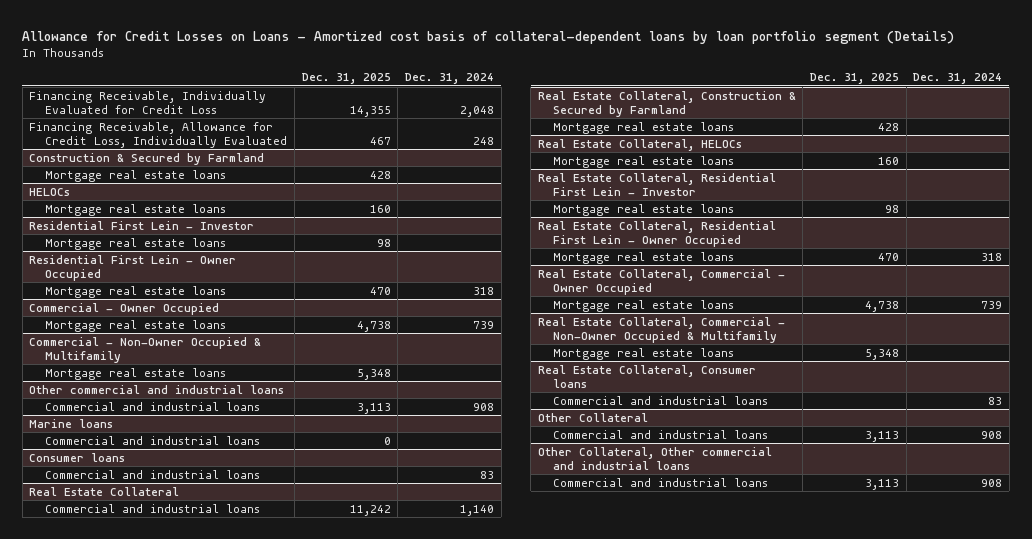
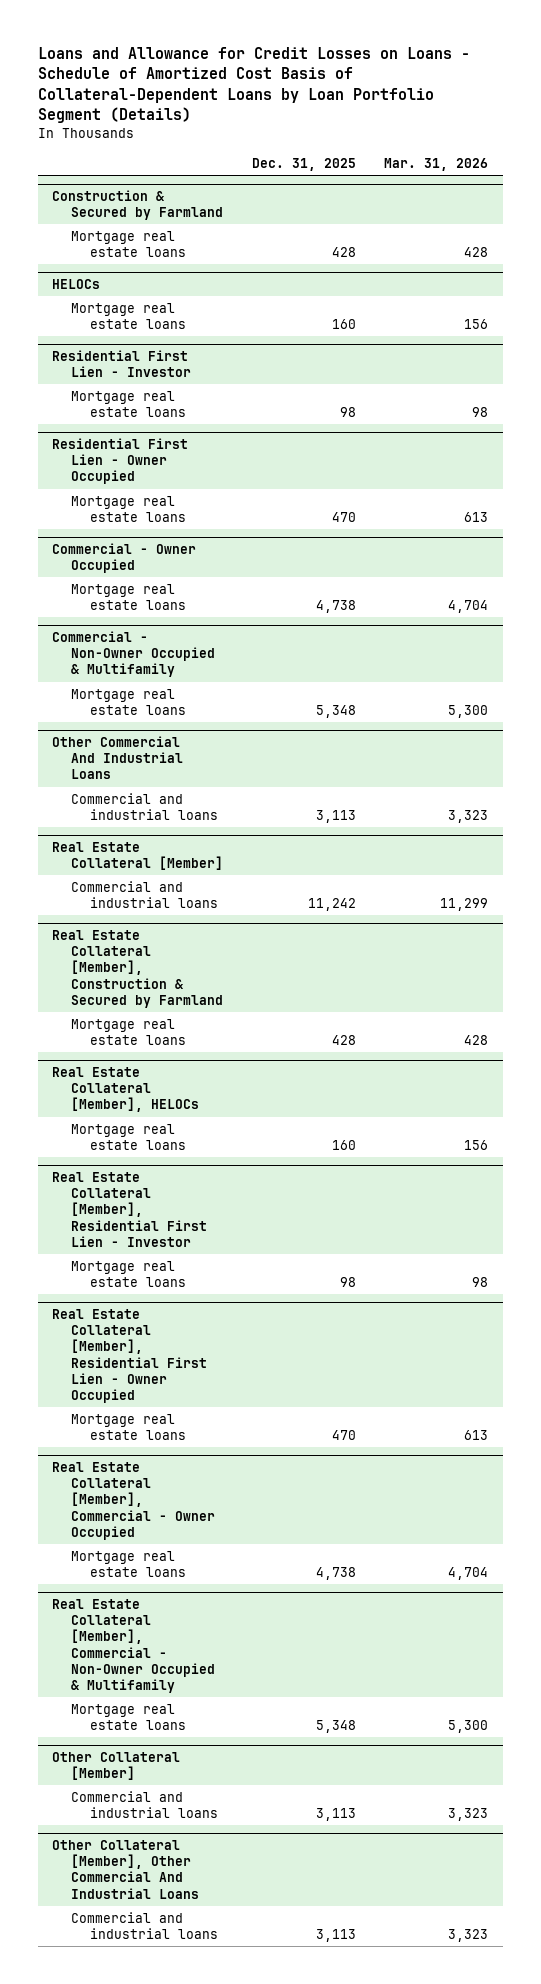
- Allowance for Credit Losses on Loans - Amortized cost basis of collateral-dependent loans by loan portfolio segment (Details)
+ Loans and Allowance for Credit Losses on Loans - Schedule of Amortized Cost Basis of Collateral-Dependent Loans by Loan Portfolio Segment (Details)
- | Dec. 31, 2025 | Dec. 31, 2024
+ | Dec. 31, 2025 | Mar. 31, 2026
- Financing Receivable, Individually Evaluated for Credit Loss | 14,355 | 2,048
- Financing Receivable, Allowance for Credit Loss, Individually Evaluated | 467 | 248
- Residential First Lein - Investor
+ Residential First Lien - Investor
- Residential First Lein - Owner Occupied
+ Residential First Lien - Owner Occupied
- Other commercial and industrial loans
+ Other Commercial And Industrial Loans
- Marine loans
- Commercial and industrial loans | 0 |
- Consumer loans
- Commercial and industrial loans | | 83
- Real Estate Collateral
+ Real Estate Collateral [Member]
- Real Estate Collateral, Construction & Secured by Farmland
+ Real Estate Collateral [Member], Construction & Secured by Farmland
- Real Estate Collateral, HELOCs
+ Real Estate Collateral [Member], HELOCs
- Real Estate Collateral, Residential First Lein - Investor
+ Real Estate Collateral [Member], Residential First Lien - Investor
- Real Estate Collateral, Residential First Lein - Owner Occupied
+ Real Estate Collateral [Member], Residential First Lien - Owner Occupied
- Real Estate Collateral, Commercial - Owner Occupied
+ Real Estate Collateral [Member], Commercial - Owner Occupied
- Real Estate Collateral, Commercial - Non-Owner Occupied & Multifamily
+ Real Estate Collateral [Member], Commercial - Non-Owner Occupied & Multifamily
- Real Estate Collateral, Consumer loans
- Commercial and industrial loans | | 83
- Other Collateral
+ Other Collateral [Member]
- Other Collateral, Other commercial and industrial loans
+ Other Collateral [Member], Other Commercial And Industrial Loans

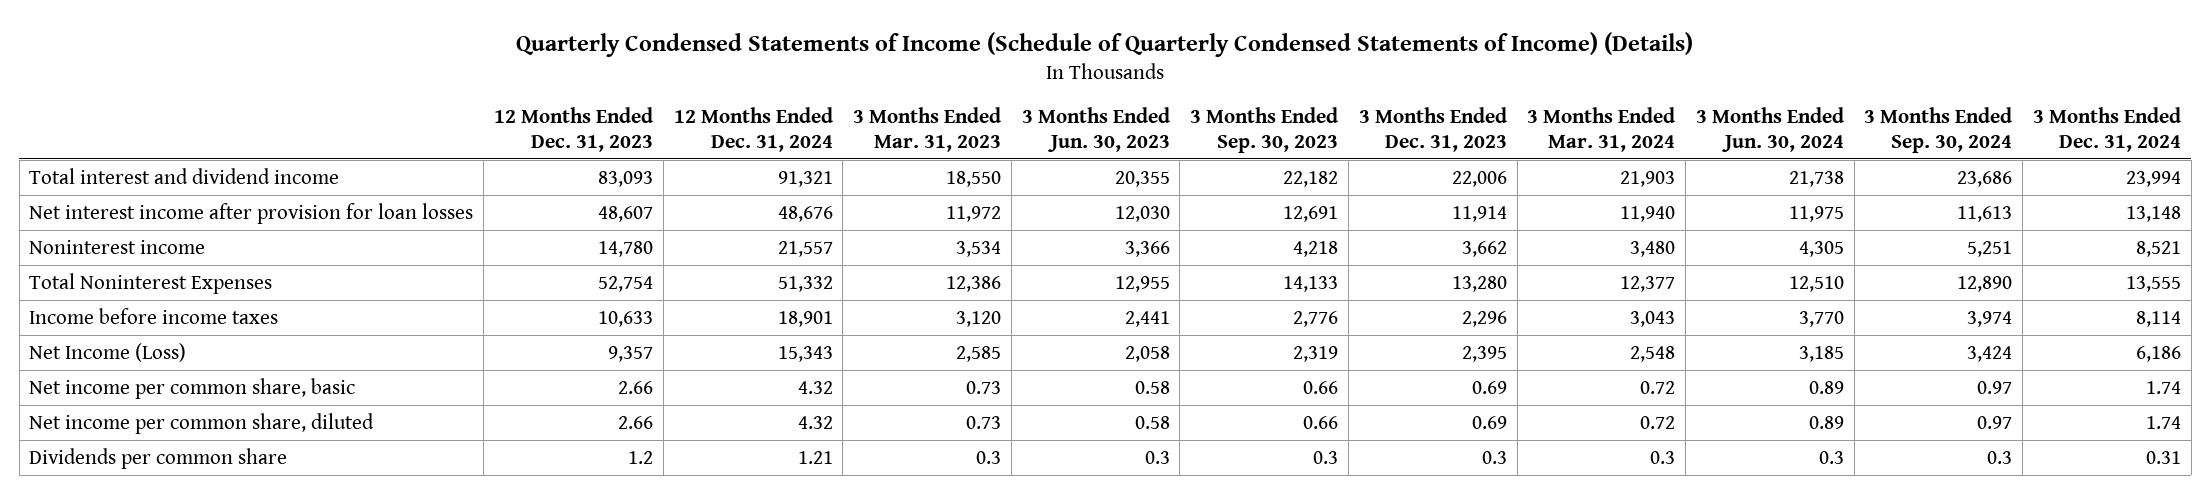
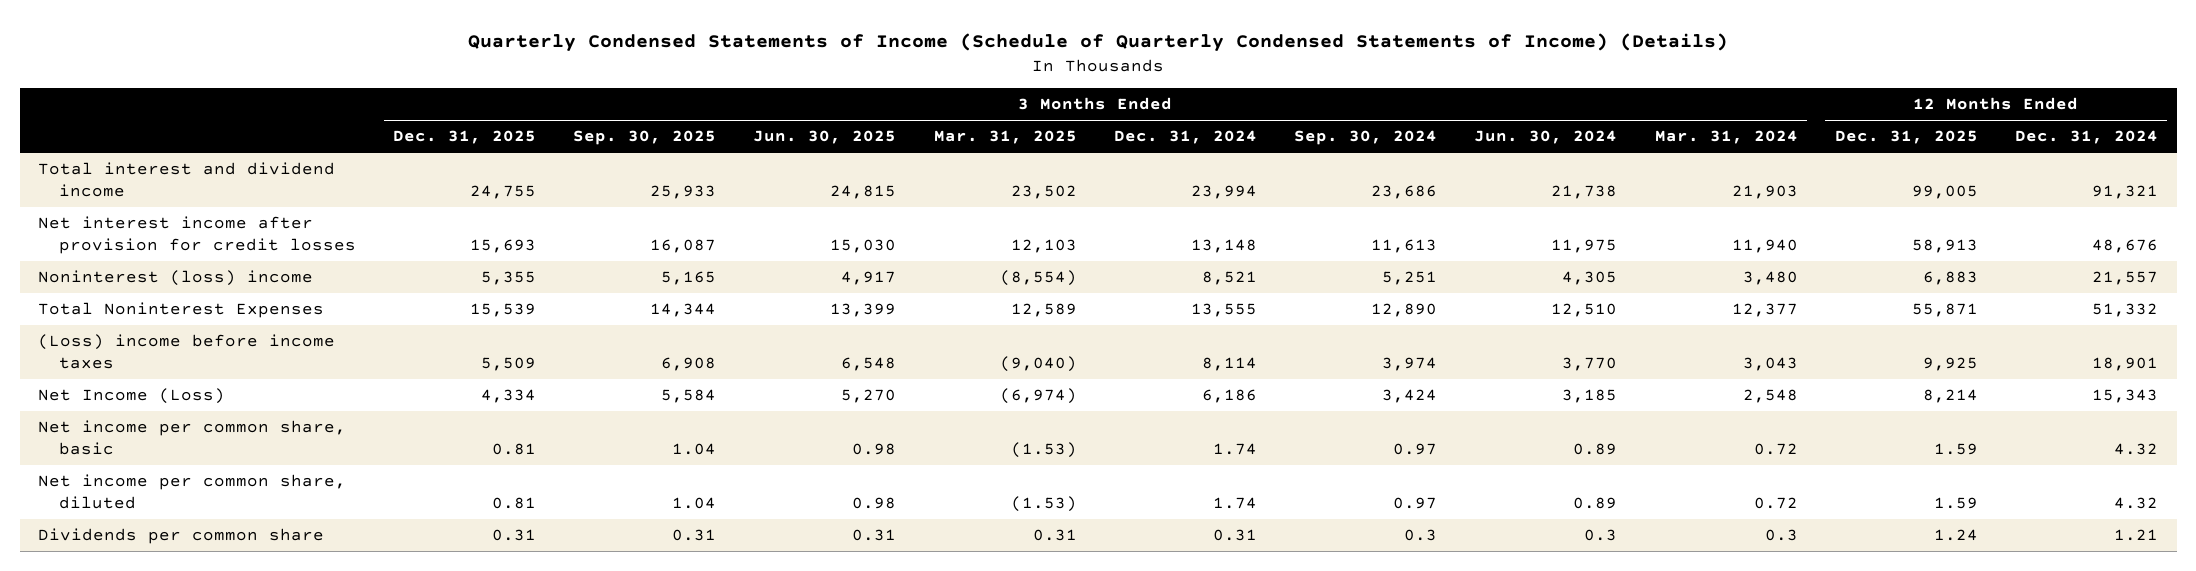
- | 12 Months Ended Dec. 31, 2023 | 12 Months Ended Dec. 31, 2024 | 3 Months Ended Mar. 31, 2023 | 3 Months Ended Jun. 30, 2023 | 3 Months Ended Sep. 30, 2023 | 3 Months Ended Dec. 31, 2023 | 3 Months Ended Mar. 31, 2024 | 3 Months Ended Jun. 30, 2024 | 3 Months Ended Sep. 30, 2024 | 3 Months Ended Dec. 31, 2024
+ | 3 Months Ended Dec. 31, 2025 | 3 Months Ended Sep. 30, 2025 | 3 Months Ended Jun. 30, 2025 | 3 Months Ended Mar. 31, 2025 | 3 Months Ended Dec. 31, 2024 | 3 Months Ended Sep. 30, 2024 | 3 Months Ended Jun. 30, 2024 | 3 Months Ended Mar. 31, 2024 | 12 Months Ended Dec. 31, 2025 | 12 Months Ended Dec. 31, 2024
- Net interest income after provision for loan losses | 48,607 | 48,676 | 11,972 | 12,030 | 12,691 | 11,914 | 11,940 | 11,975 | 11,613 | 13,148
- Noninterest income | 14,780 | 21,557 | 3,534 | 3,366 | 4,218 | 3,662 | 3,480 | 4,305 | 5,251 | 8,521
+ Net interest income after provision for credit losses | 15,693 | 16,087 | 15,030 | 12,103 | 13,148 | 11,613 | 11,975 | 11,940 | 58,913 | 48,676
+ Noninterest (loss) income | 5,355 | 5,165 | 4,917 | (8,554) | 8,521 | 5,251 | 4,305 | 3,480 | 6,883 | 21,557
- Income before income taxes | 10,633 | 18,901 | 3,120 | 2,441 | 2,776 | 2,296 | 3,043 | 3,770 | 3,974 | 8,114
+ (Loss) income before income taxes | 5,509 | 6,908 | 6,548 | (9,040) | 8,114 | 3,974 | 3,770 | 3,043 | 9,925 | 18,901

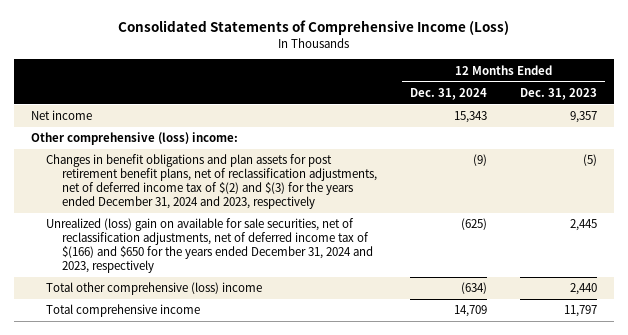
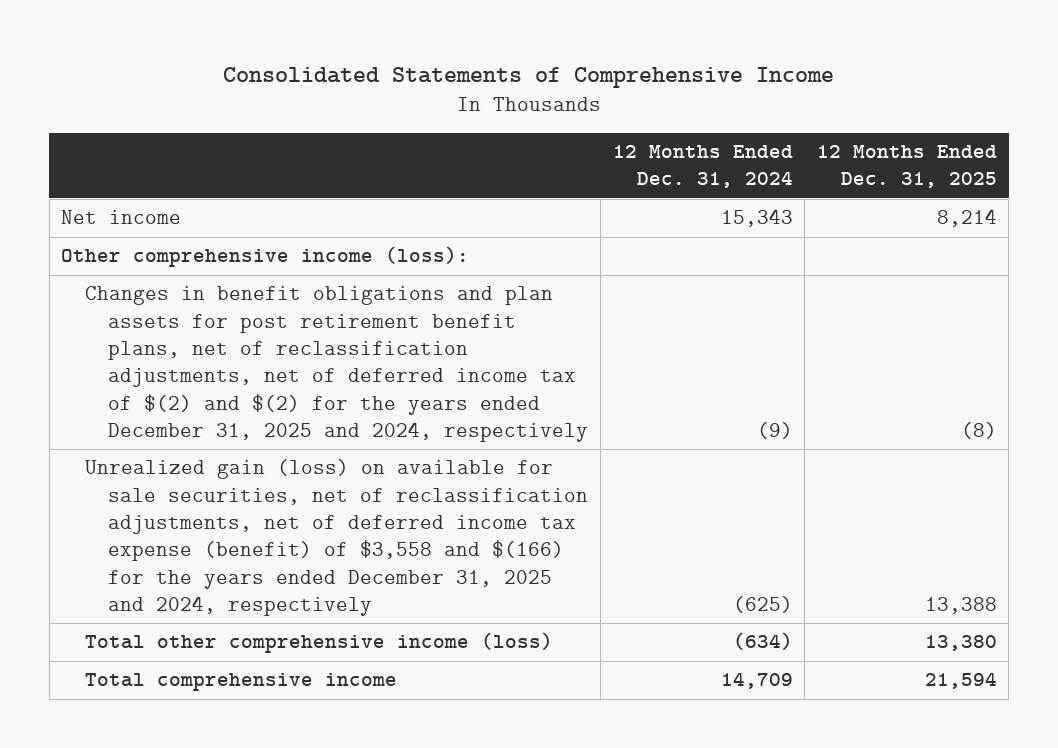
- Consolidated Statements of Comprehensive Income (Loss)
+ Consolidated Statements of Comprehensive Income
- | 12 Months Ended Dec. 31, 2024 | 12 Months Ended Dec. 31, 2023
+ | 12 Months Ended Dec. 31, 2024 | 12 Months Ended Dec. 31, 2025
- Other comprehensive (loss) income:
- Changes in benefit obligations and plan assets for post retirement benefit plans, net of reclassification adjustments, net of deferred income tax of $(2) and $(3) for the years ended December 31, 2024 and 2023, respectively | (9) | (5)
- Unrealized (loss) gain on available for sale securities, net of reclassification adjustments, net of deferred income tax of $(166) and $650 for the years ended December 31, 2024 and 2023, respectively | (625) | 2,445
- Total other comprehensive (loss) income | (634) | 2,440
+ Other comprehensive income (loss):
+ Changes in benefit obligations and plan assets for post retirement benefit plans, net of reclassification adjustments, net of deferred income tax of $(2) and $(2) for the years ended December 31, 2025 and 2024, respectively | (9) | (8)
+ Unrealized gain (loss) on available for sale securities, net of reclassification adjustments, net of deferred income tax expense (benefit) of $3,558 and $(166) for the years ended December 31, 2025 and 2024, respectively | (625) | 13,388
+ Total other comprehensive income (loss) | (634) | 13,380

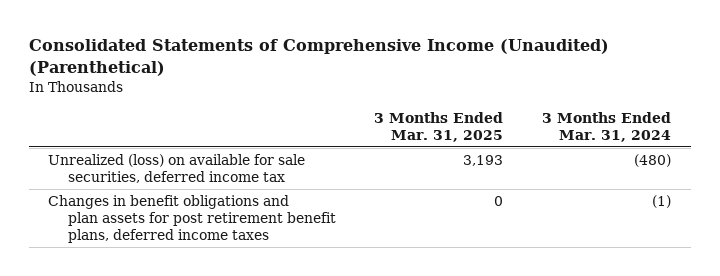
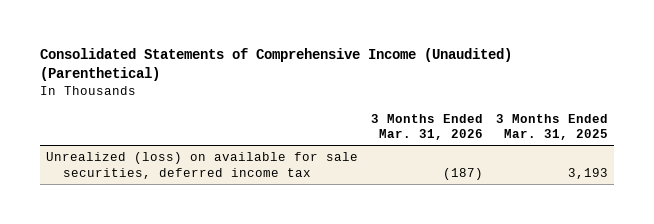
- | 3 Months Ended Mar. 31, 2025 | 3 Months Ended Mar. 31, 2024
+ | 3 Months Ended Mar. 31, 2026 | 3 Months Ended Mar. 31, 2025
- Changes in benefit obligations and plan assets for post retirement benefit plans, deferred income taxes | 0 | (1)

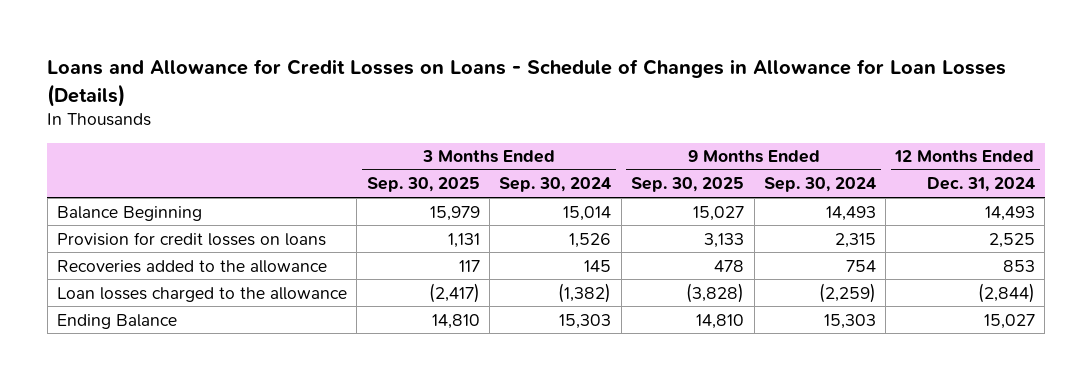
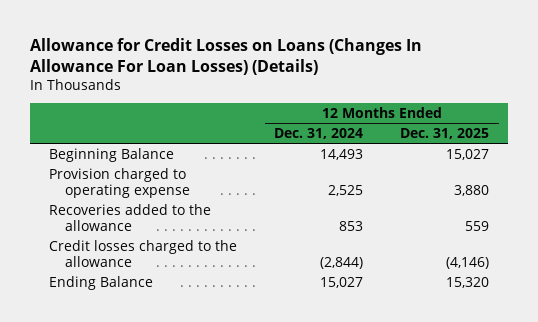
- Loans and Allowance for Credit Losses on Loans - Schedule of Changes in Allowance for Loan Losses (Details)
+ Allowance for Credit Losses on Loans (Changes In Allowance For Loan Losses) (Details)
- | 3 Months Ended Sep. 30, 2025 | 3 Months Ended Sep. 30, 2024 | 9 Months Ended Sep. 30, 2025 | 9 Months Ended Sep. 30, 2024 | 12 Months Ended Dec. 31, 2024
+ | 12 Months Ended Dec. 31, 2024 | 12 Months Ended Dec. 31, 2025
- Balance Beginning | 15,979 | 15,014 | 15,027 | 14,493 | 14,493
- Provision for credit losses on loans | 1,131 | 1,526 | 3,133 | 2,315 | 2,525
+ Beginning Balance | 14,493 | 15,027
+ Provision charged to operating expense | 2,525 | 3,880
- Loan losses charged to the allowance | (2,417) | (1,382) | (3,828) | (2,259) | (2,844)
+ Credit losses charged to the allowance | (2,844) | (4,146)

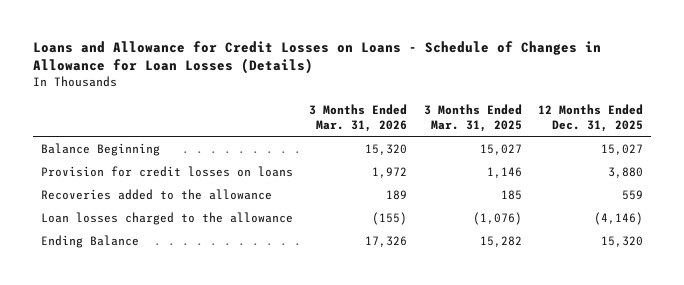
- Allowance for Credit Losses on Loans (Changes In Allowance For Loan Losses) (Details)
+ Loans and Allowance for Credit Losses on Loans - Schedule of Changes in Allowance for Loan Losses (Details)
- | 12 Months Ended Dec. 31, 2024 | 12 Months Ended Dec. 31, 2025
+ | 3 Months Ended Mar. 31, 2026 | 3 Months Ended Mar. 31, 2025 | 12 Months Ended Dec. 31, 2025
- Beginning Balance | 14,493 | 15,027
- Provision charged to operating expense | 2,525 | 3,880
+ Balance Beginning | 15,320 | 15,027 | 15,027
+ Provision for credit losses on loans | 1,972 | 1,146 | 3,880
- Credit losses charged to the allowance | (2,844) | (4,146)
+ Loan losses charged to the allowance | (155) | (1,076) | (4,146)

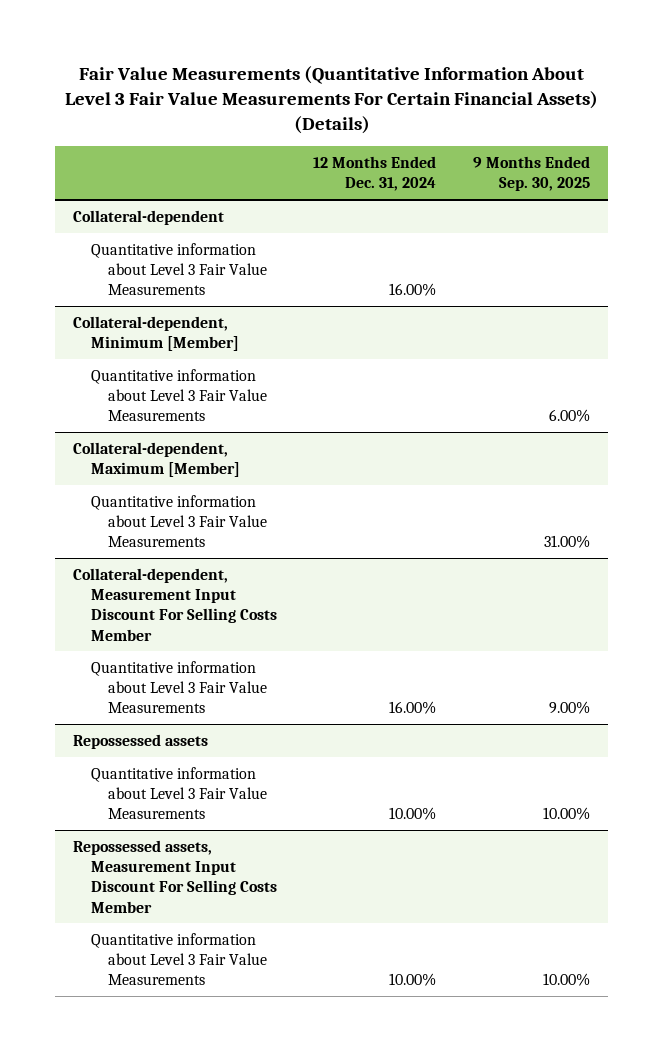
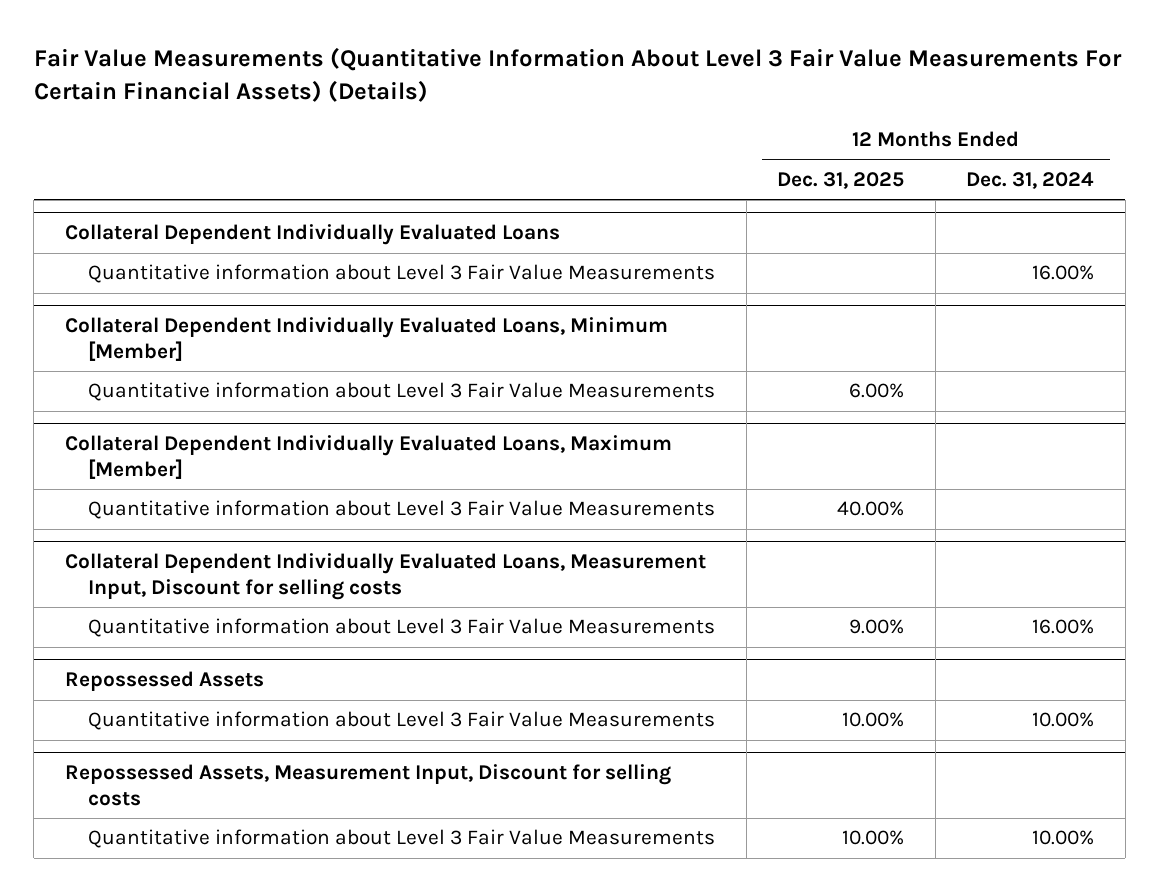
- | 12 Months Ended Dec. 31, 2024 | 9 Months Ended Sep. 30, 2025
+ | 12 Months Ended Dec. 31, 2025 | 12 Months Ended Dec. 31, 2024
- Collateral-dependent
+ Collateral Dependent Individually Evaluated Loans
- Collateral-dependent, Minimum [Member]
+ Collateral Dependent Individually Evaluated Loans, Minimum [Member]
- Collateral-dependent, Maximum [Member]
+ Collateral Dependent Individually Evaluated Loans, Maximum [Member]
- Collateral-dependent, Measurement Input Discount For Selling Costs Member
+ Collateral Dependent Individually Evaluated Loans, Measurement Input, Discount for selling costs
- Repossessed assets
+ Repossessed Assets
- Repossessed assets, Measurement Input Discount For Selling Costs Member
+ Repossessed Assets, Measurement Input, Discount for selling costs

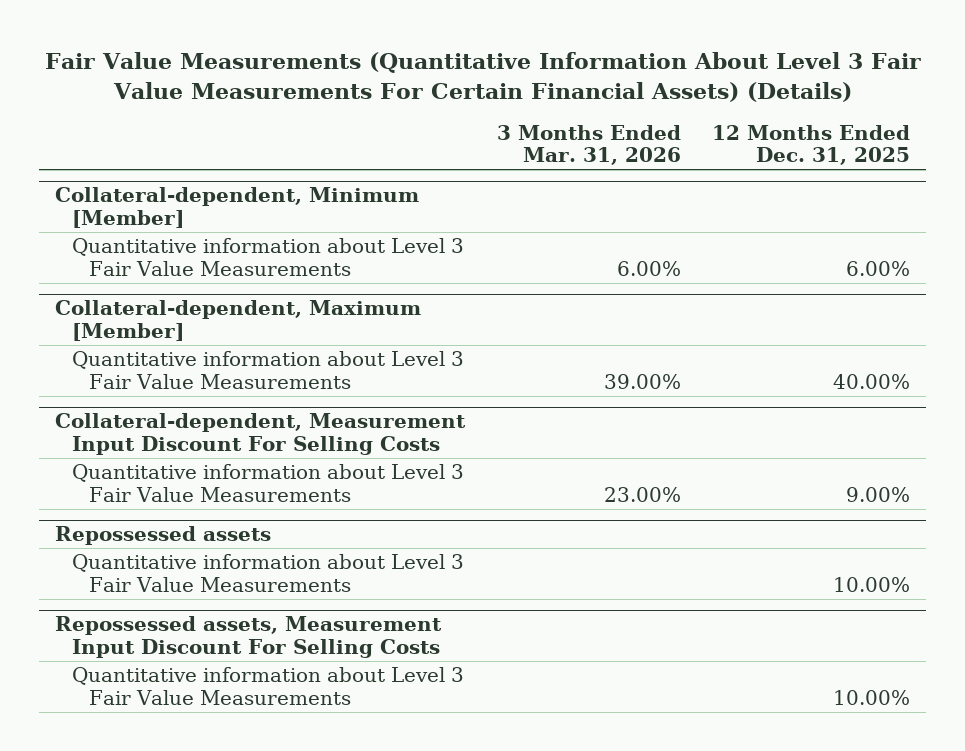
- | 12 Months Ended Dec. 31, 2025 | 12 Months Ended Dec. 31, 2024
+ | 3 Months Ended Mar. 31, 2026 | 12 Months Ended Dec. 31, 2025
- Collateral Dependent Individually Evaluated Loans
- Quantitative information about Level 3 Fair Value Measurements | | 16.00%
- Collateral Dependent Individually Evaluated Loans, Minimum [Member]
+ Collateral-dependent, Minimum [Member]
- Collateral Dependent Individually Evaluated Loans, Maximum [Member]
+ Collateral-dependent, Maximum [Member]
- Collateral Dependent Individually Evaluated Loans, Measurement Input, Discount for selling costs
+ Collateral-dependent, Measurement Input Discount For Selling Costs
- Repossessed Assets
+ Repossessed assets
- Repossessed Assets, Measurement Input, Discount for selling costs
+ Repossessed assets, Measurement Input Discount For Selling Costs

